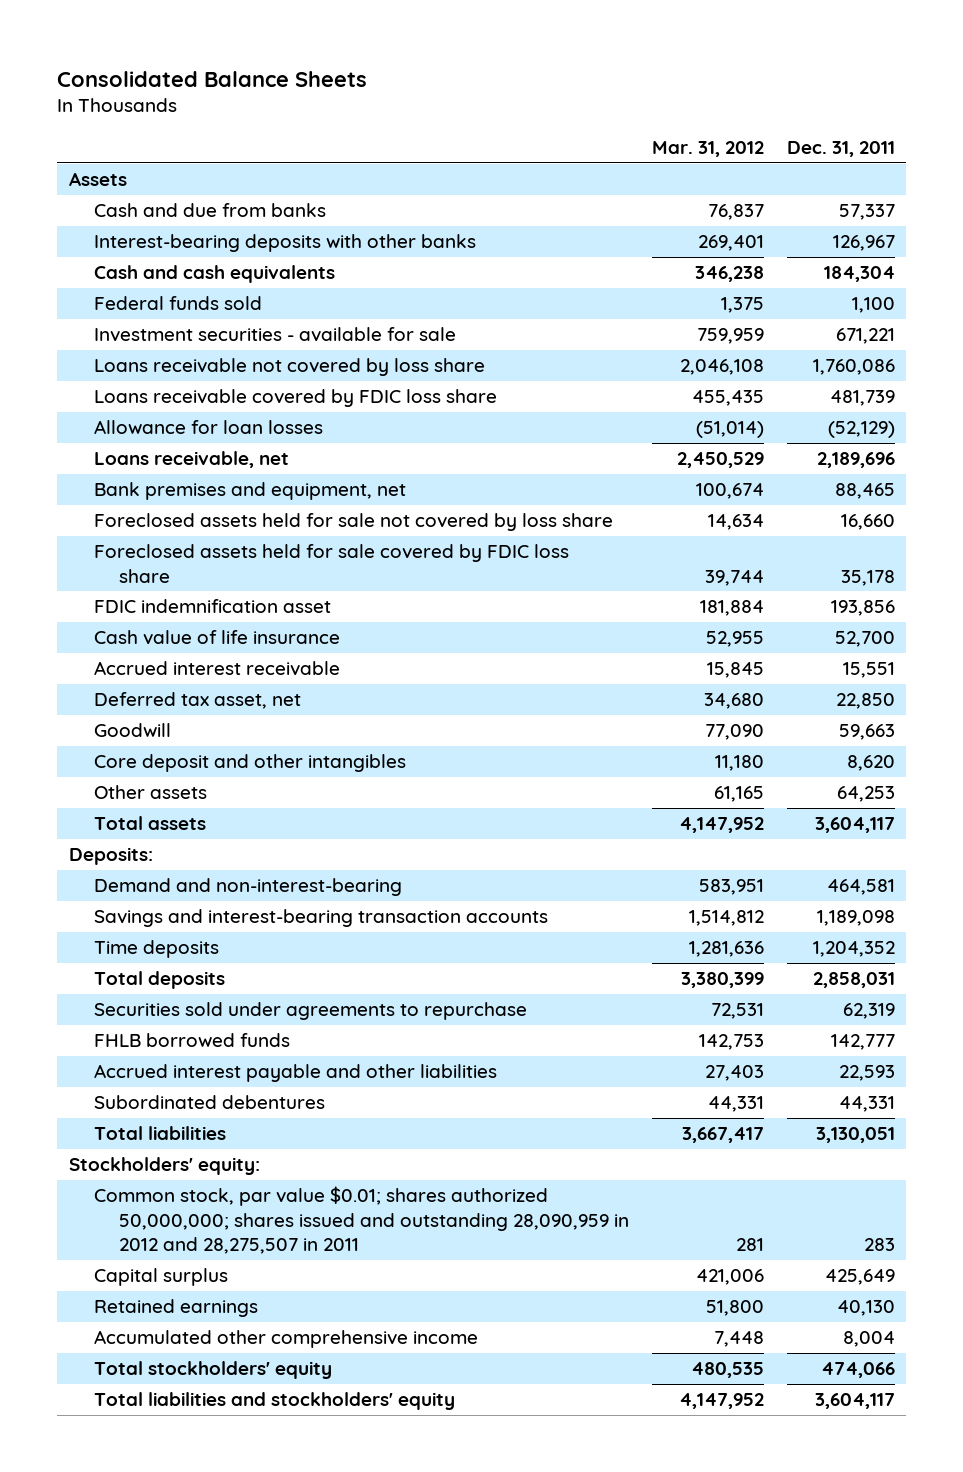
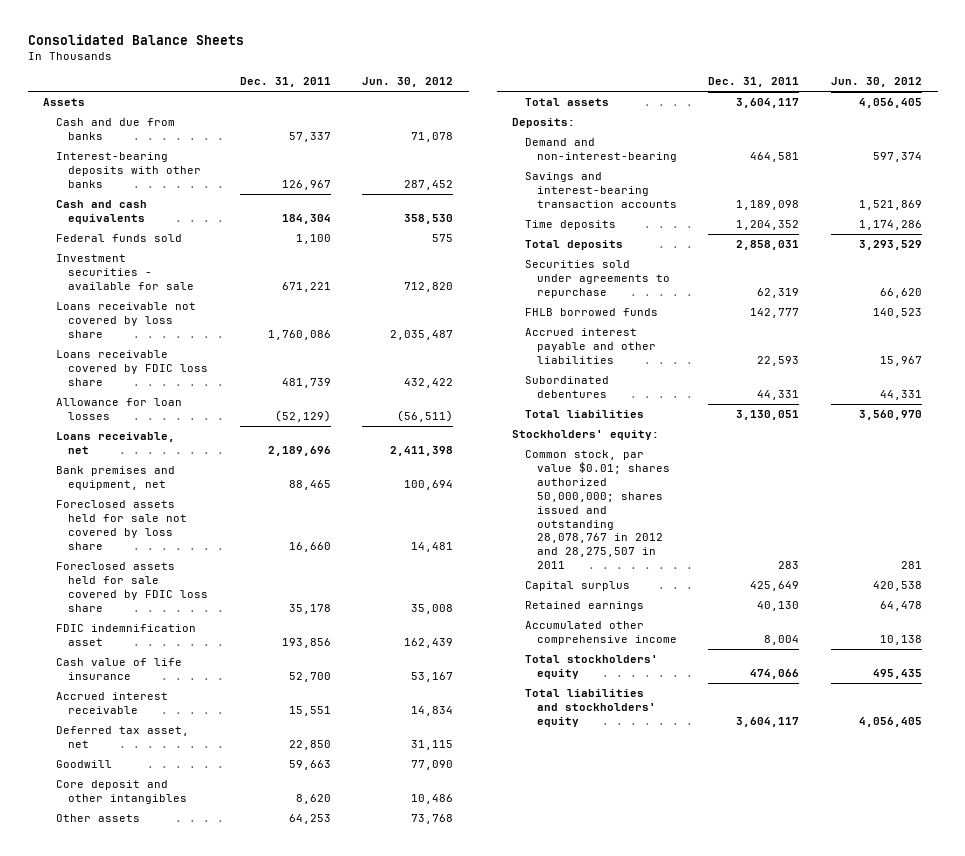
- | Mar. 31, 2012 | Dec. 31, 2011
+ | Dec. 31, 2011 | Jun. 30, 2012
- Common stock, par value $0.01; shares authorized 50,000,000; shares issued and outstanding 28,090,959 in 2012 and 28,275,507 in 2011 | 281 | 283
+ Common stock, par value $0.01; shares authorized 50,000,000; shares issued and outstanding 28,078,767 in 2012 and 28,275,507 in 2011 | 283 | 281

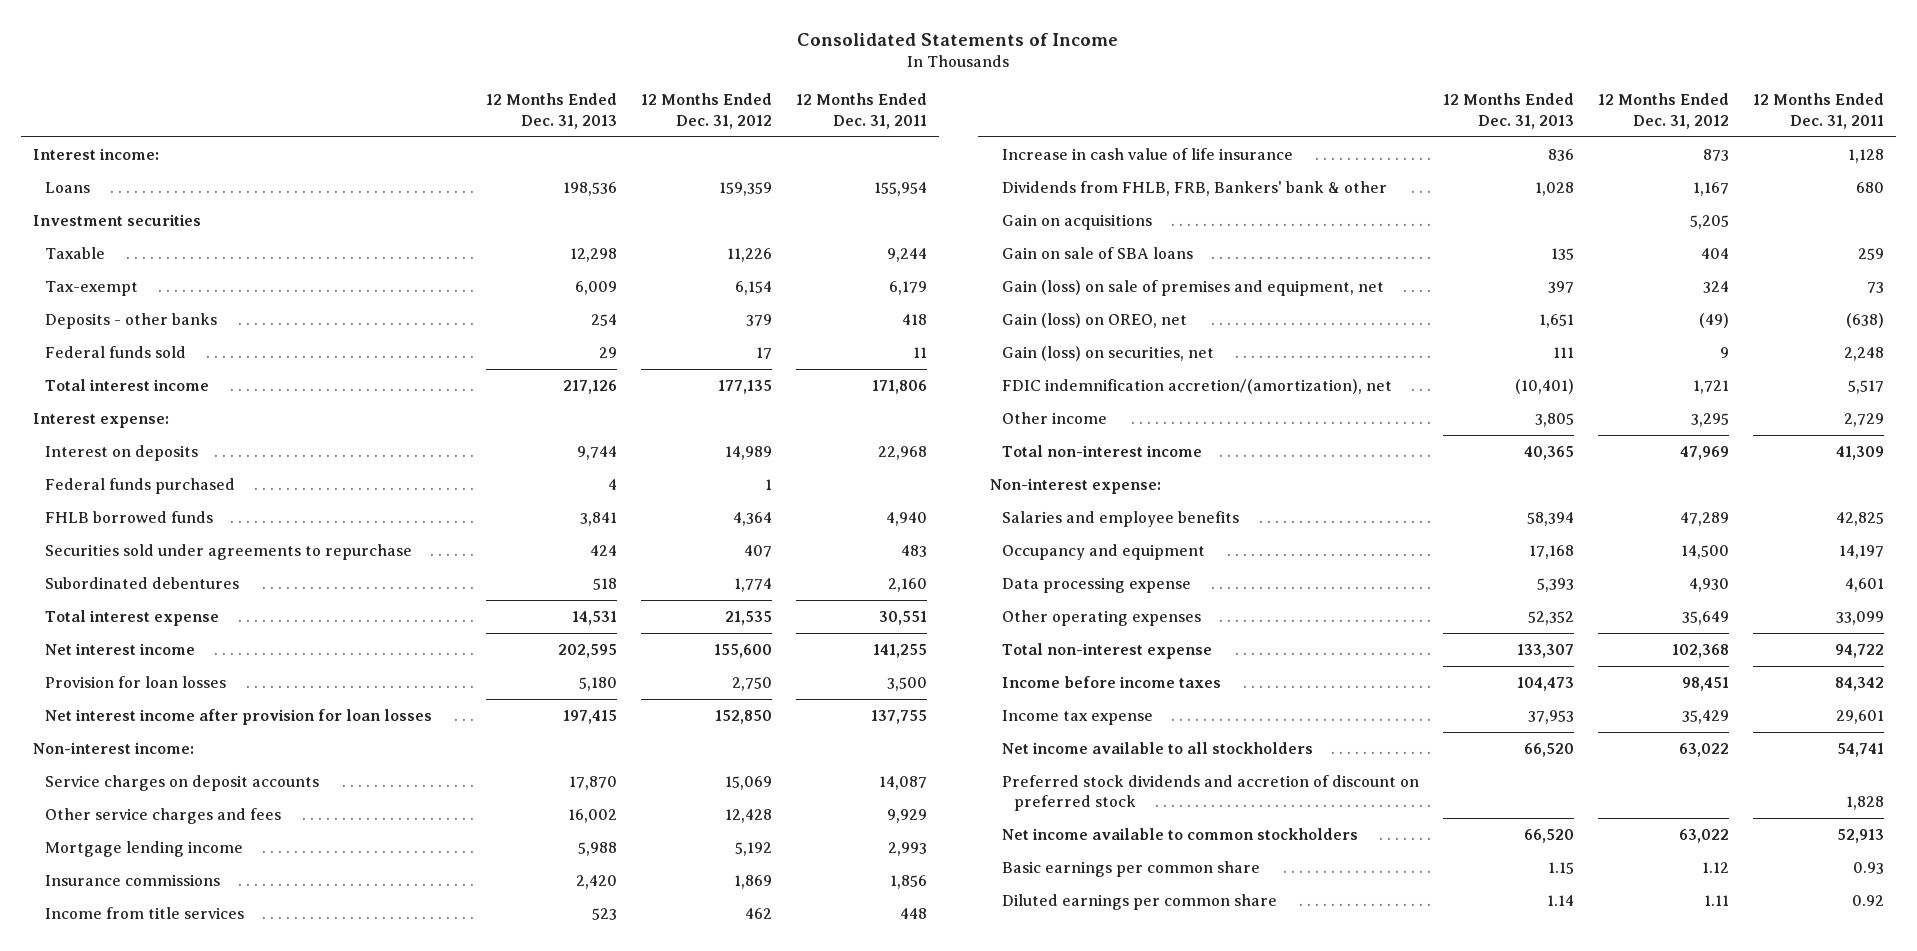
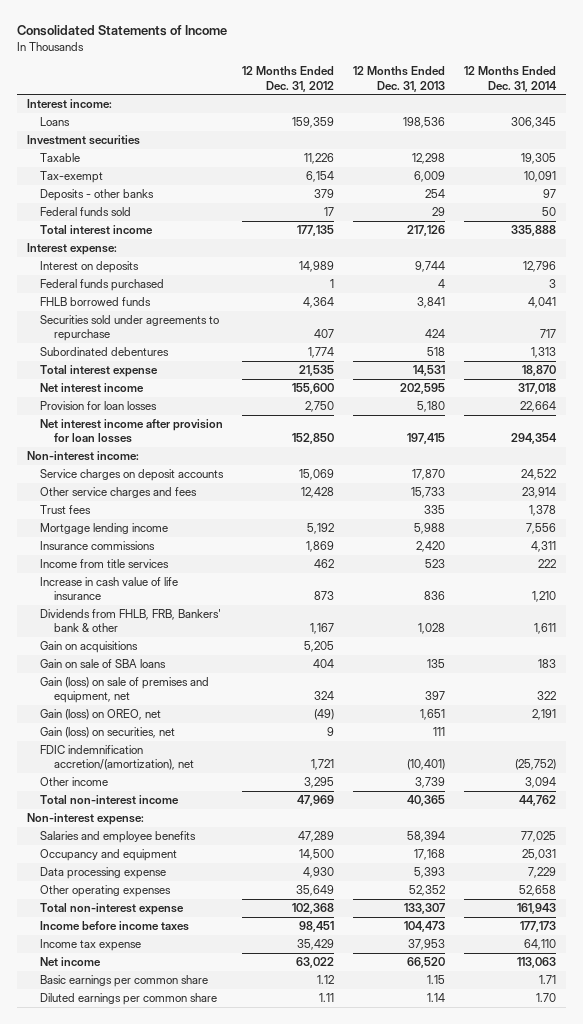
- | 12 Months Ended Dec. 31, 2013 | 12 Months Ended Dec. 31, 2012 | 12 Months Ended Dec. 31, 2011
+ | 12 Months Ended Dec. 31, 2012 | 12 Months Ended Dec. 31, 2013 | 12 Months Ended Dec. 31, 2014
- Other service charges and fees | 16,002 | 12,428 | 9,929
+ Other service charges and fees | 12,428 | 15,733 | 23,914
+ Trust fees | | 335 | 1,378
- Other income | 3,805 | 3,295 | 2,729
+ Other income | 3,295 | 3,739 | 3,094
- Net income available to all stockholders | 66,520 | 63,022 | 54,741
- Preferred stock dividends and accretion of discount on preferred stock | | | 1,828
- Net income available to common stockholders | 66,520 | 63,022 | 52,913
+ Net income | 63,022 | 66,520 | 113,063

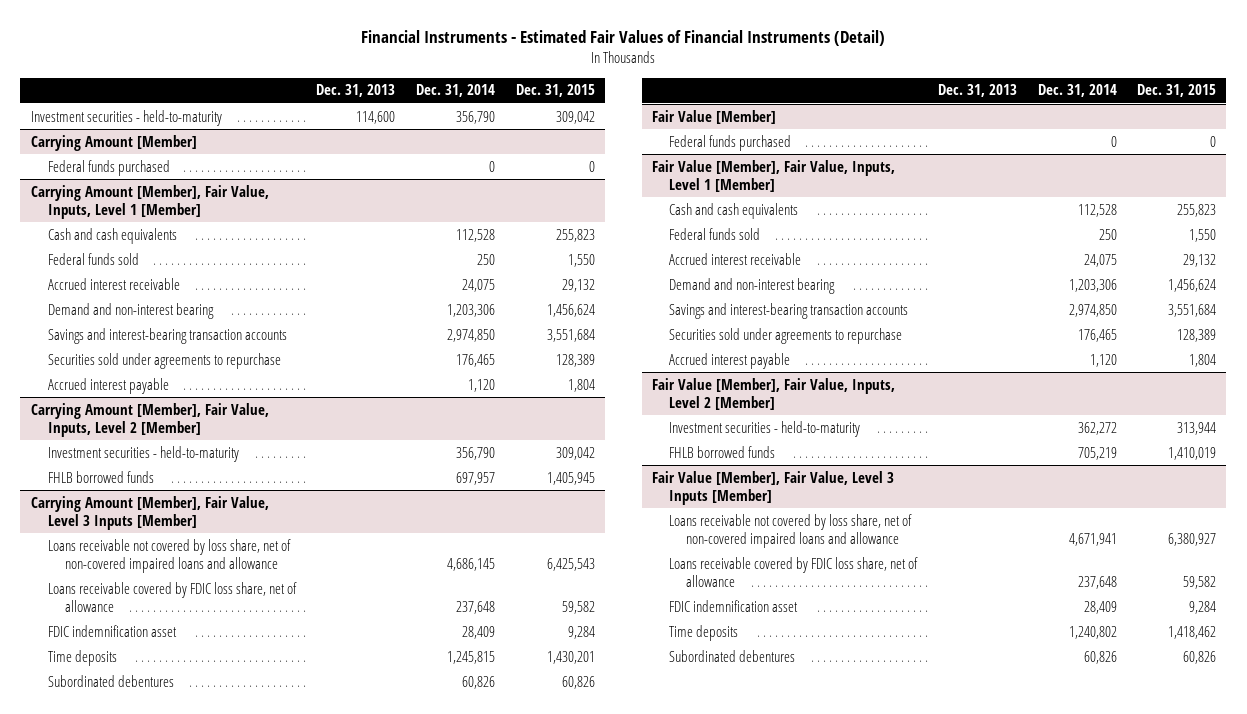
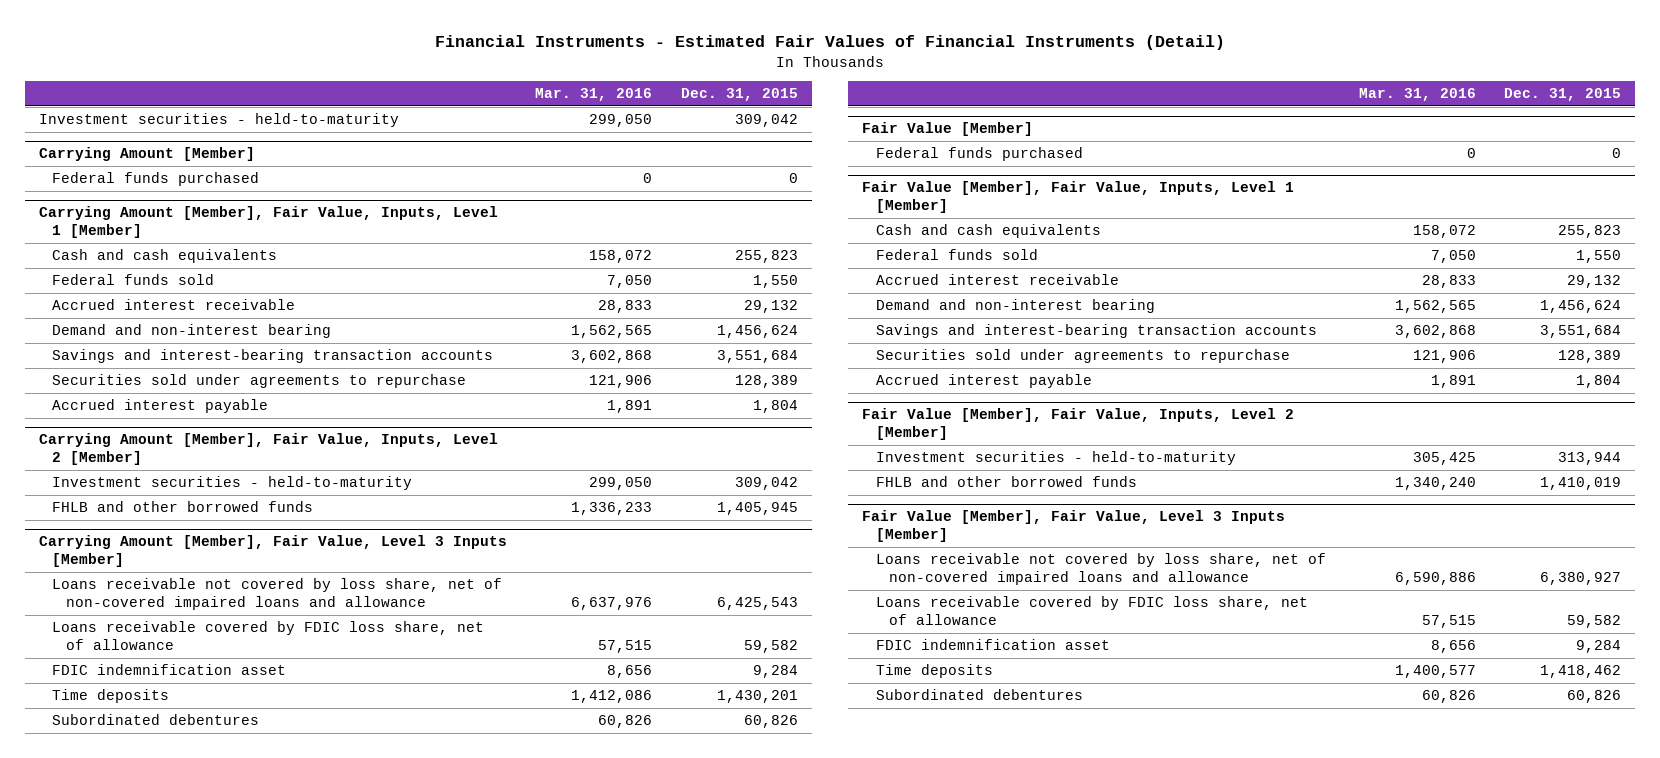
- | Dec. 31, 2013 | Dec. 31, 2014 | Dec. 31, 2015
+ | Mar. 31, 2016 | Dec. 31, 2015
@ Carrying Amount [Member], Fair Value, Inputs, Level 2 [Member]
- FHLB borrowed funds | | 697,957 | 1,405,945
+ FHLB and other borrowed funds | 1,336,233 | 1,405,945
@ Fair Value [Member], Fair Value, Inputs, Level 2 [Member]
- FHLB borrowed funds | | 705,219 | 1,410,019
+ FHLB and other borrowed funds | 1,340,240 | 1,410,019

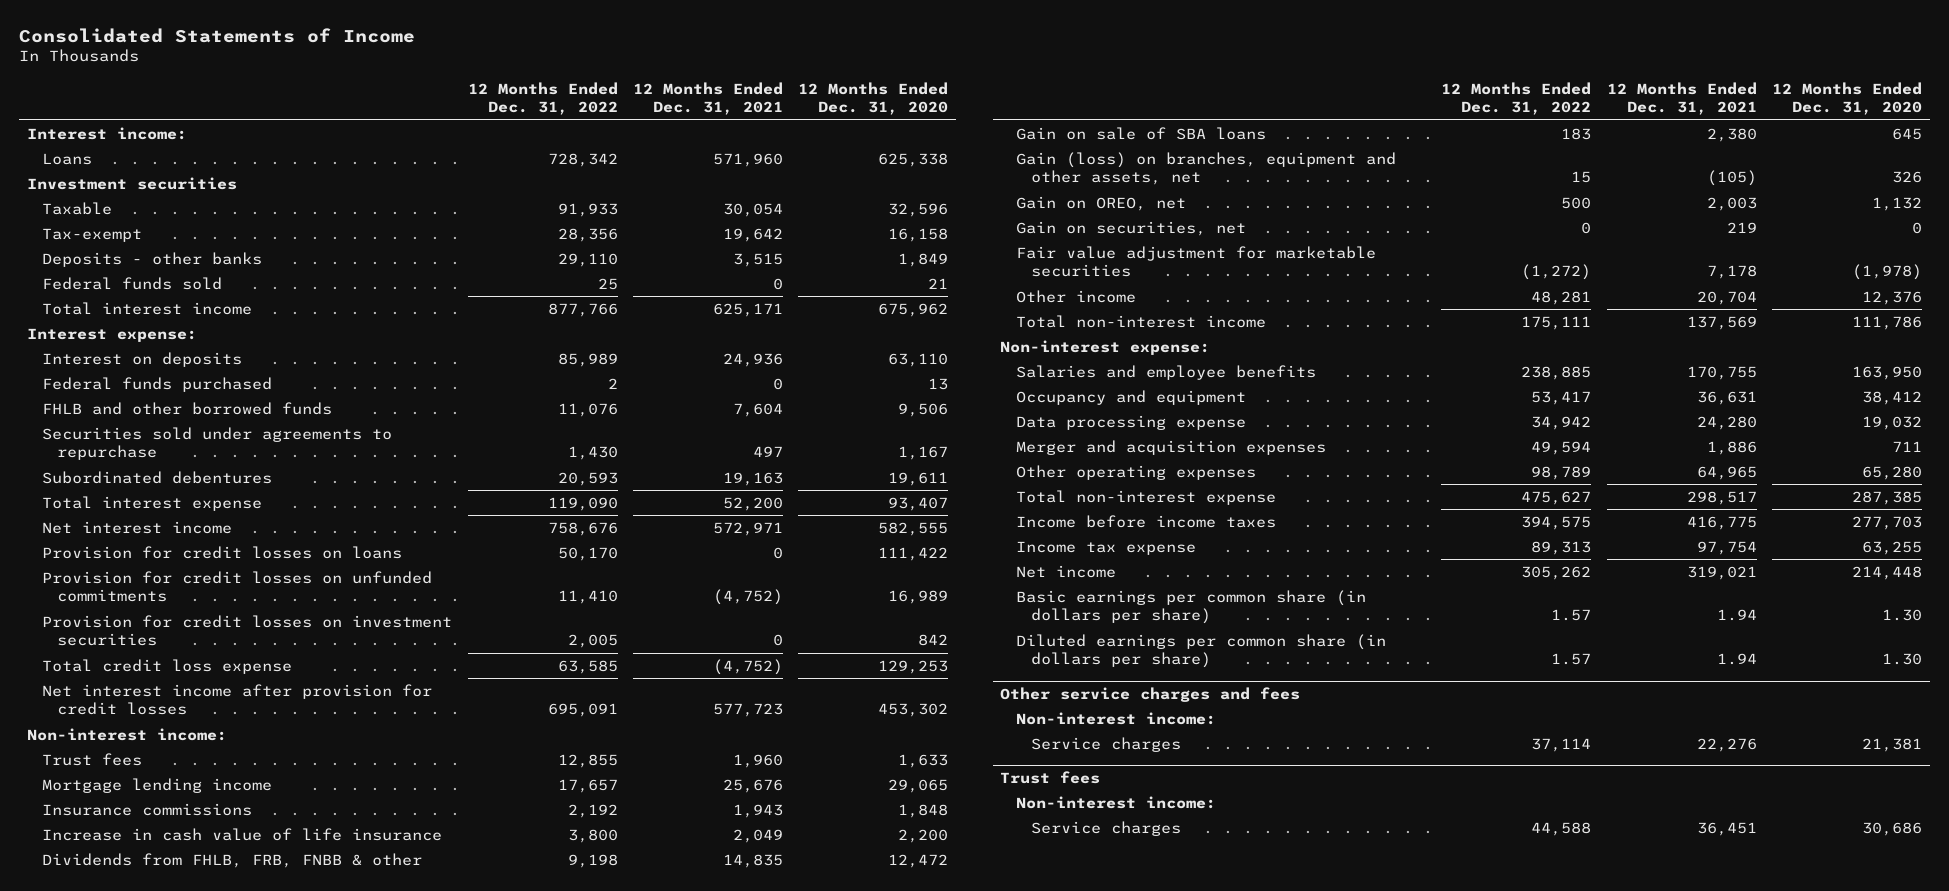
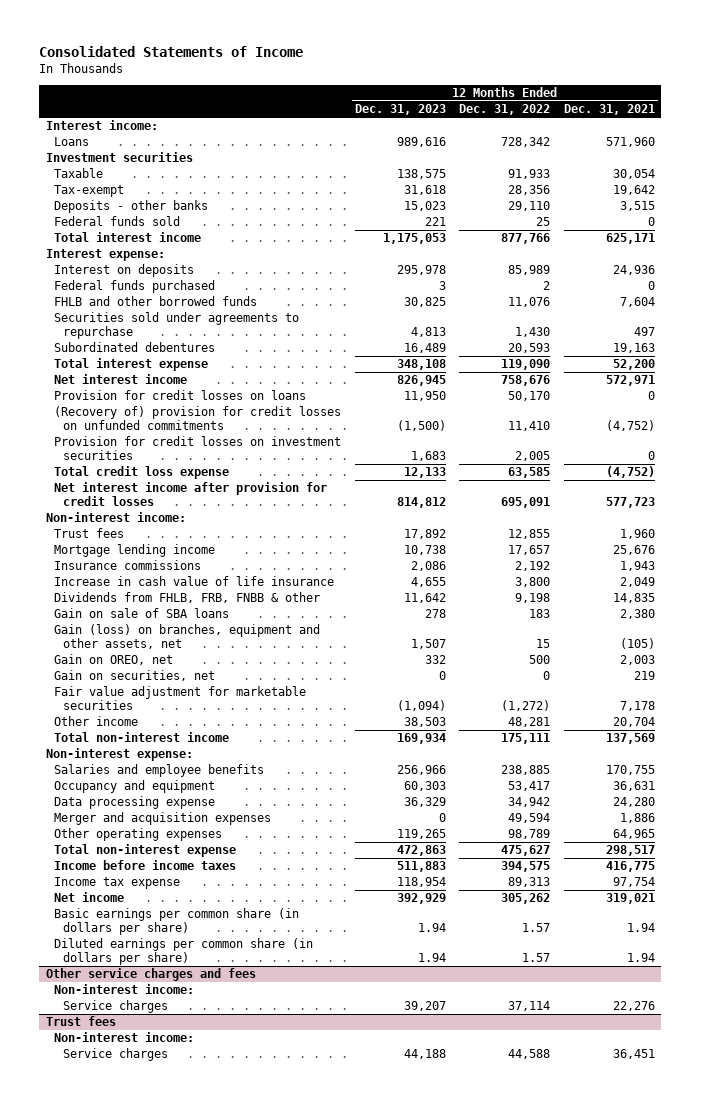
- | 12 Months Ended Dec. 31, 2022 | 12 Months Ended Dec. 31, 2021 | 12 Months Ended Dec. 31, 2020
+ | 12 Months Ended Dec. 31, 2023 | 12 Months Ended Dec. 31, 2022 | 12 Months Ended Dec. 31, 2021
- Provision for credit losses on unfunded commitments | 11,410 | (4,752) | 16,989
+ (Recovery of) provision for credit losses on unfunded commitments | (1,500) | 11,410 | (4,752)

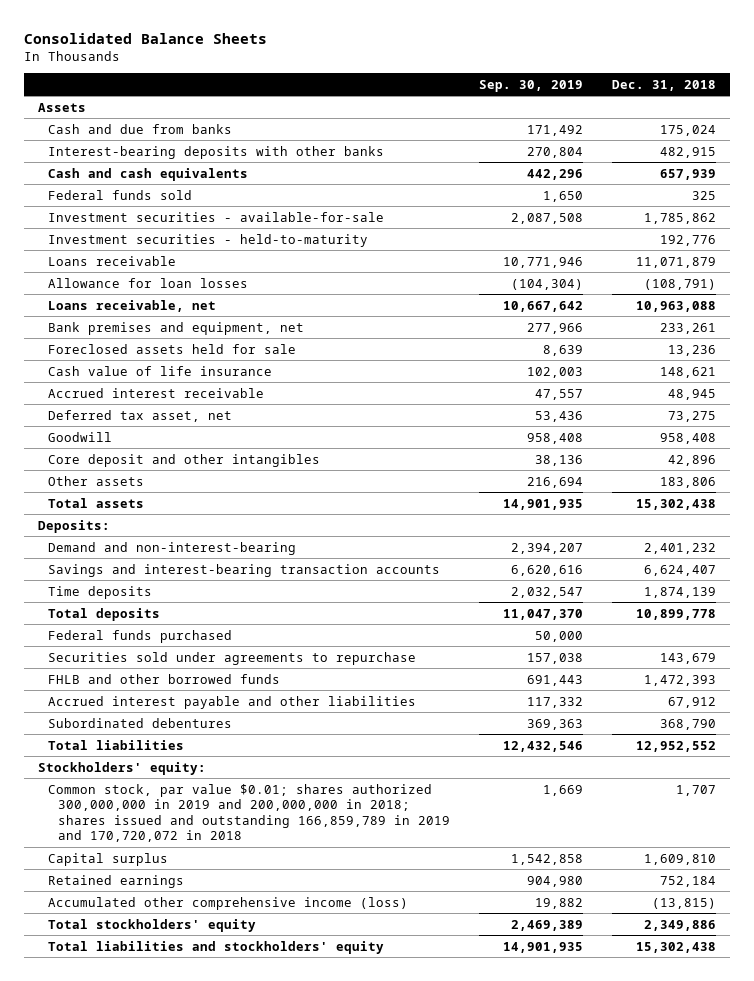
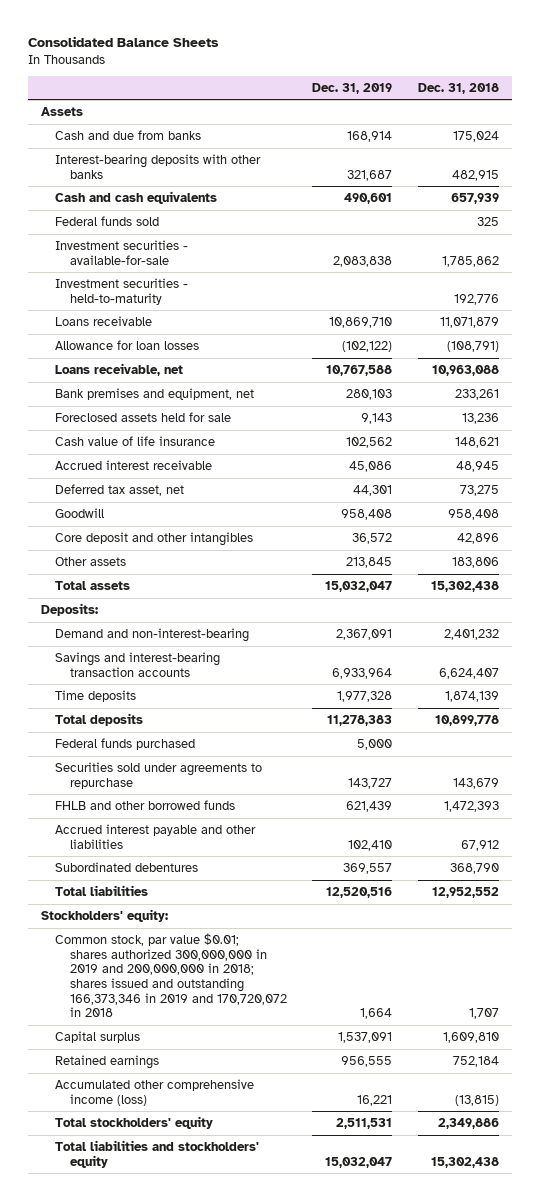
- | Sep. 30, 2019 | Dec. 31, 2018
+ | Dec. 31, 2019 | Dec. 31, 2018
- Common stock, par value $0.01; shares authorized 300,000,000 in 2019 and 200,000,000 in 2018; shares issued and outstanding 166,859,789 in 2019 and 170,720,072 in 2018 | 1,669 | 1,707
+ Common stock, par value $0.01; shares authorized 300,000,000 in 2019 and 200,000,000 in 2018; shares issued and outstanding 166,373,346 in 2019 and 170,720,072 in 2018 | 1,664 | 1,707

